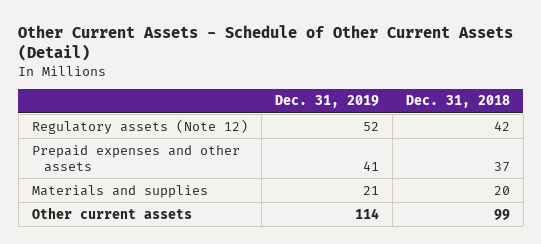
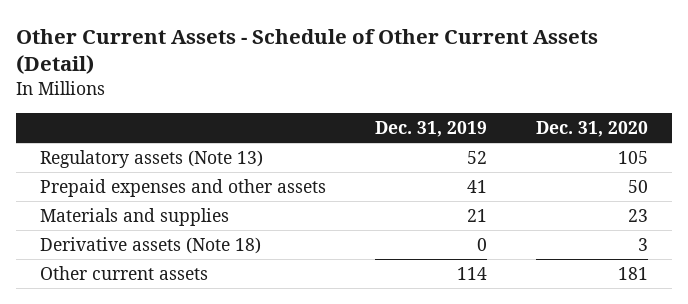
- | Dec. 31, 2019 | Dec. 31, 2018
+ | Dec. 31, 2019 | Dec. 31, 2020
- Regulatory assets (Note 12) | 52 | 42
+ Regulatory assets (Note 13) | 52 | 105
+ Derivative assets (Note 18) | 0 | 3

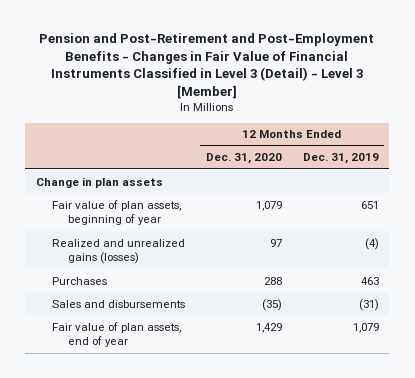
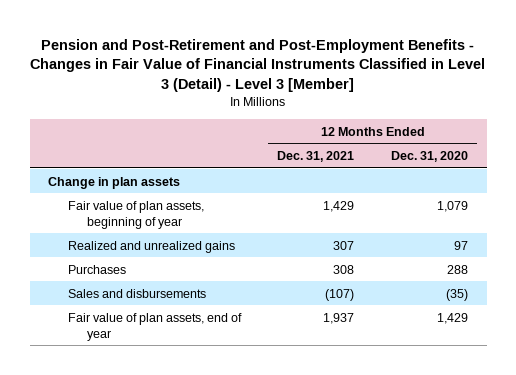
- | 12 Months Ended Dec. 31, 2020 | 12 Months Ended Dec. 31, 2019
+ | 12 Months Ended Dec. 31, 2021 | 12 Months Ended Dec. 31, 2020
- Realized and unrealized gains (losses) | 97 | (4)
+ Realized and unrealized gains | 307 | 97

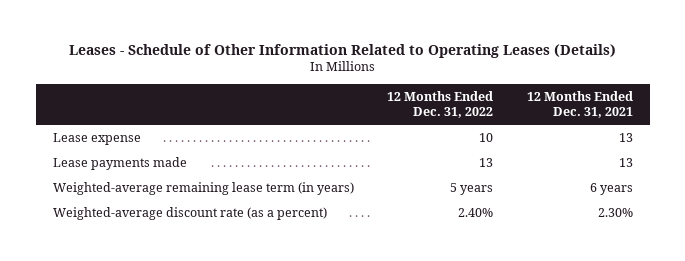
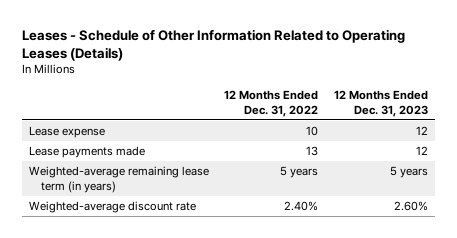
- | 12 Months Ended Dec. 31, 2022 | 12 Months Ended Dec. 31, 2021
+ | 12 Months Ended Dec. 31, 2022 | 12 Months Ended Dec. 31, 2023
- Weighted-average discount rate (as a percent) | 2.40% | 2.30%
+ Weighted-average discount rate | 2.40% | 2.60%

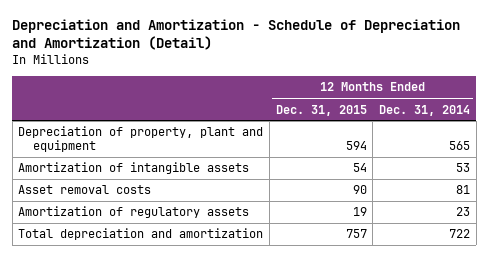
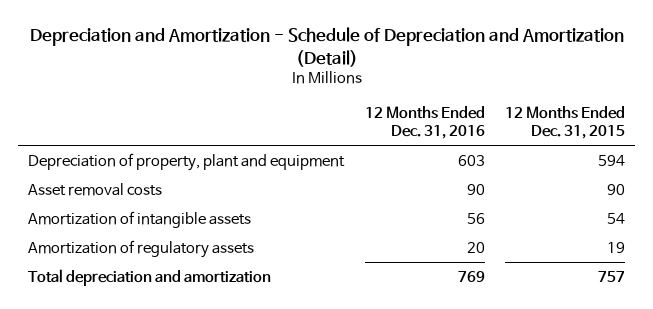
- | 12 Months Ended Dec. 31, 2015 | 12 Months Ended Dec. 31, 2014
+ | 12 Months Ended Dec. 31, 2016 | 12 Months Ended Dec. 31, 2015
moved down: Amortization of intangible assets | 56 | 54

